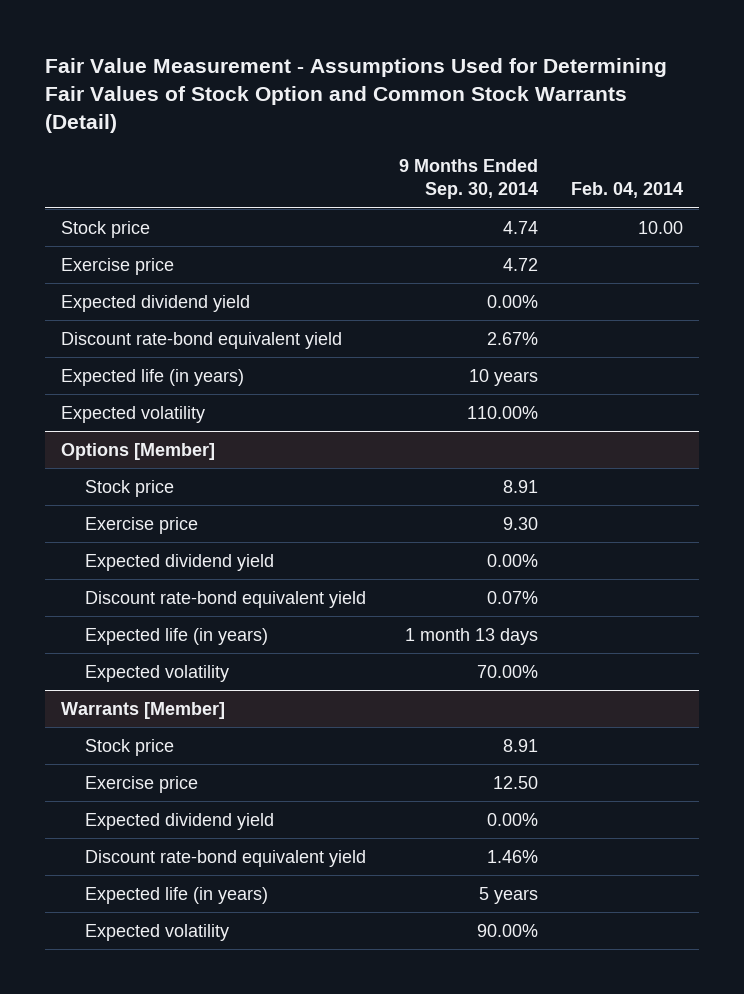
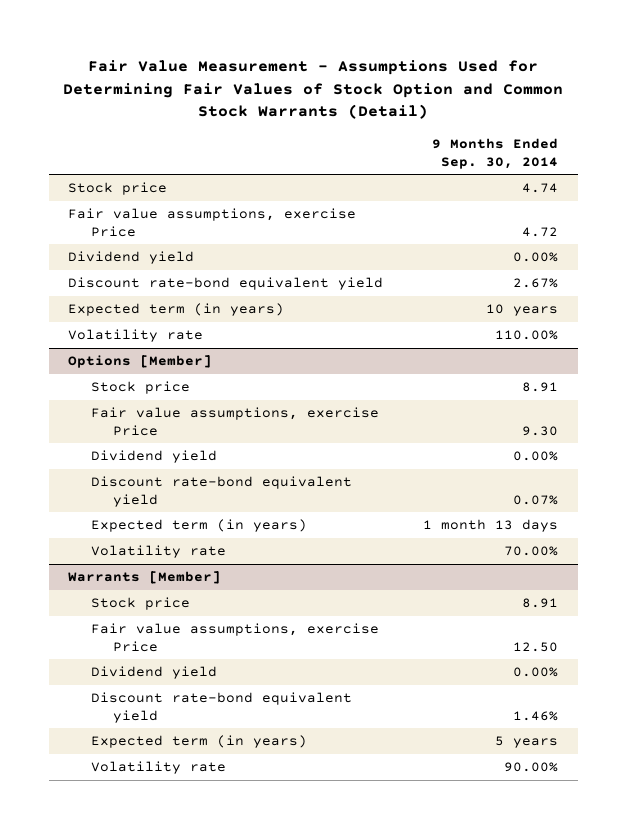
- | 9 Months Ended Sep. 30, 2014 | Feb. 04, 2014
+ | 9 Months Ended Sep. 30, 2014
- Exercise price | 4.72 |
- Expected dividend yield | 0.00% |
+ Fair value assumptions, exercise Price | 4.72
+ Dividend yield | 0.00%
- Expected life (in years) | 10 years |
- Expected volatility | 110.00% |
+ Expected term (in years) | 10 years
+ Volatility rate | 110.00%
@ Options [Member]
- Exercise price | 9.30 |
- Expected dividend yield | 0.00% |
+ Fair value assumptions, exercise Price | 9.30
+ Dividend yield | 0.00%
- Expected life (in years) | 1 month 13 days |
- Expected volatility | 70.00% |
+ Expected term (in years) | 1 month 13 days
+ Volatility rate | 70.00%
@ Warrants [Member]
- Exercise price | 12.50 |
- Expected dividend yield | 0.00% |
+ Fair value assumptions, exercise Price | 12.50
+ Dividend yield | 0.00%
- Expected life (in years) | 5 years |
- Expected volatility | 90.00% |
+ Expected term (in years) | 5 years
+ Volatility rate | 90.00%

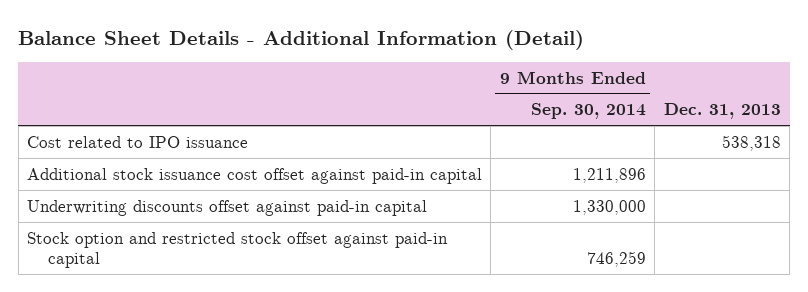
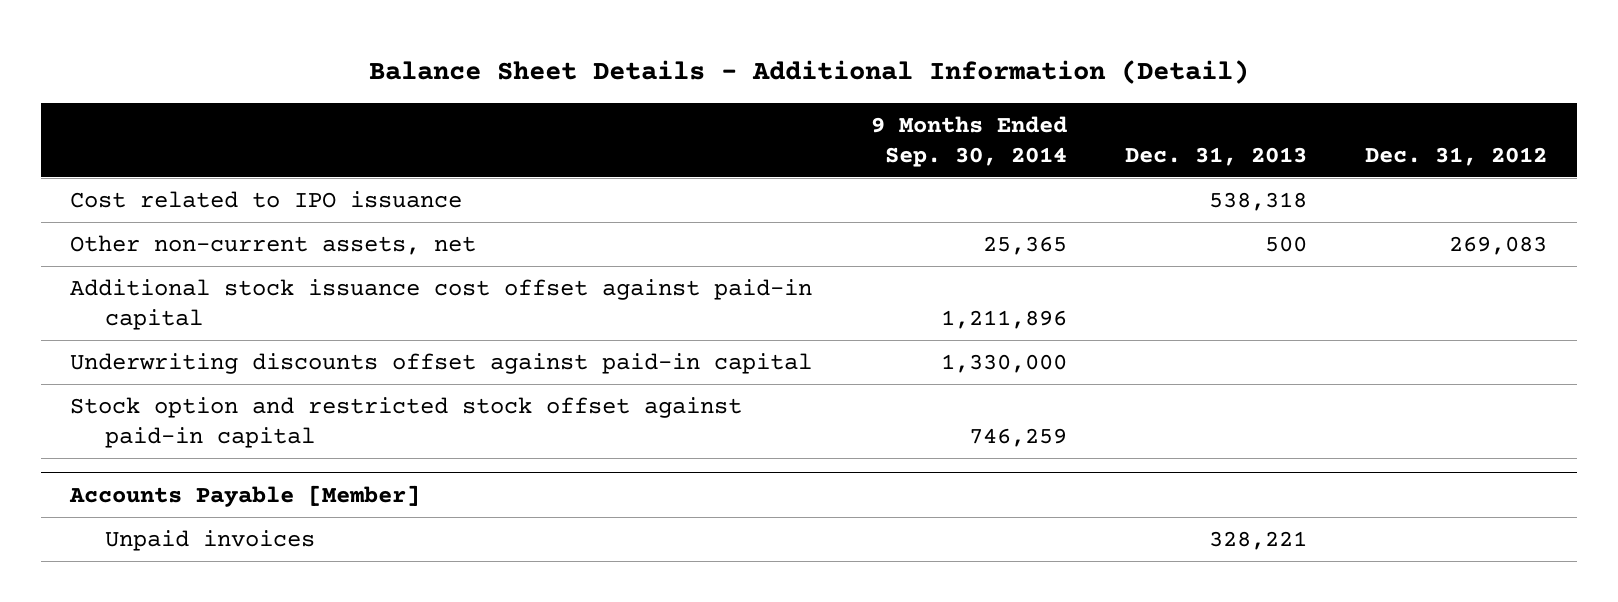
- | 9 Months Ended Sep. 30, 2014 | Dec. 31, 2013
+ | 9 Months Ended Sep. 30, 2014 | Dec. 31, 2013 | Dec. 31, 2012
+ Other non-current assets, net | 25,365 | 500 | 269,083
+ Accounts Payable [Member]
+ Unpaid invoices | | 328,221 |

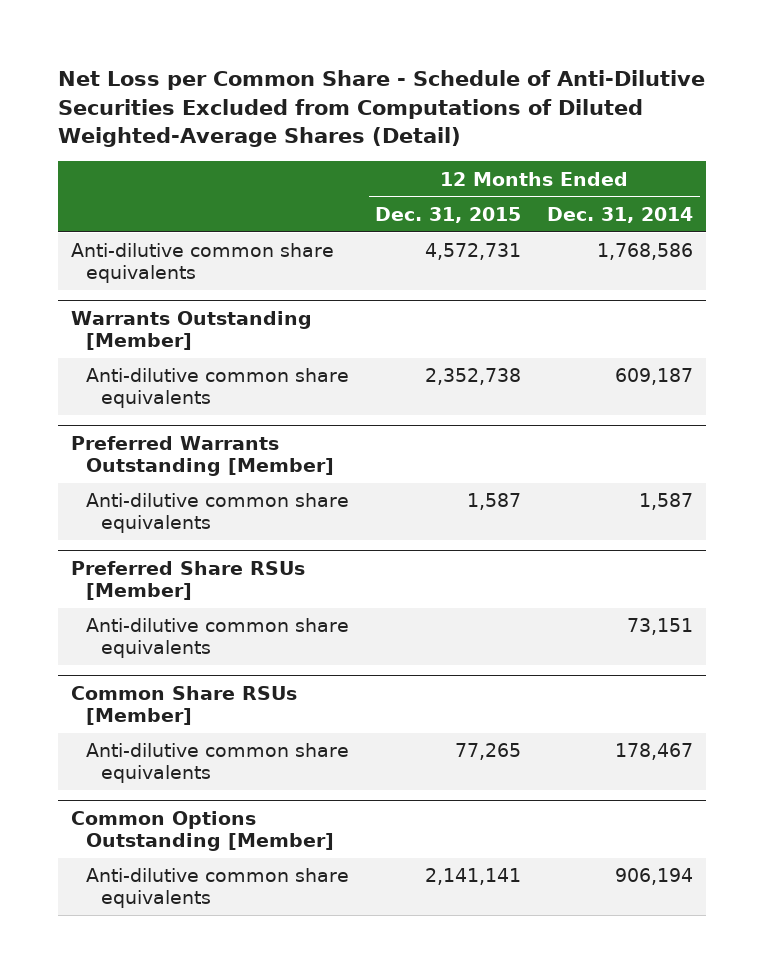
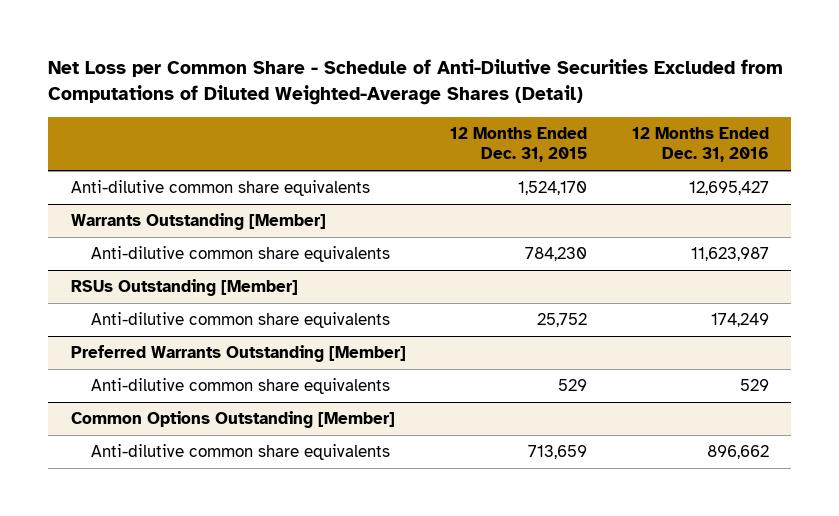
- | 12 Months Ended Dec. 31, 2015 | 12 Months Ended Dec. 31, 2014
+ | 12 Months Ended Dec. 31, 2015 | 12 Months Ended Dec. 31, 2016
- Anti-dilutive common share equivalents | 4,572,731 | 1,768,586
+ Anti-dilutive common share equivalents | 1,524,170 | 12,695,427
@ Warrants Outstanding [Member]
- Anti-dilutive common share equivalents | 2,352,738 | 609,187
+ Anti-dilutive common share equivalents | 784,230 | 11,623,987
+ RSUs Outstanding [Member]
+ Anti-dilutive common share equivalents | 25,752 | 174,249
@ Preferred Warrants Outstanding [Member]
- Anti-dilutive common share equivalents | 1,587 | 1,587
- Preferred Share RSUs [Member]
- Anti-dilutive common share equivalents | | 73,151
- Common Share RSUs [Member]
- Anti-dilutive common share equivalents | 77,265 | 178,467
@ Preferred Warrants Outstanding [Member]
+ Anti-dilutive common share equivalents | 529 | 529
@ Common Options Outstanding [Member]
- Anti-dilutive common share equivalents | 2,141,141 | 906,194
+ Anti-dilutive common share equivalents | 713,659 | 896,662

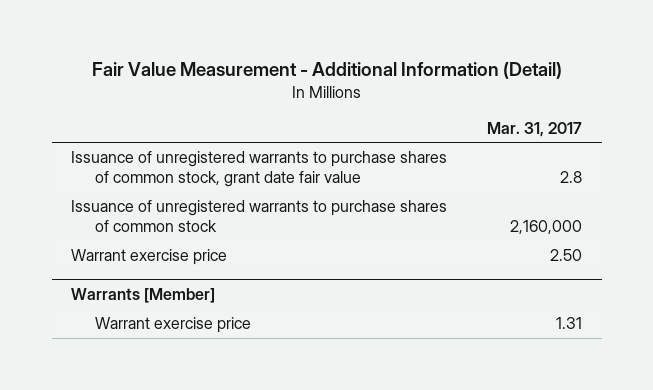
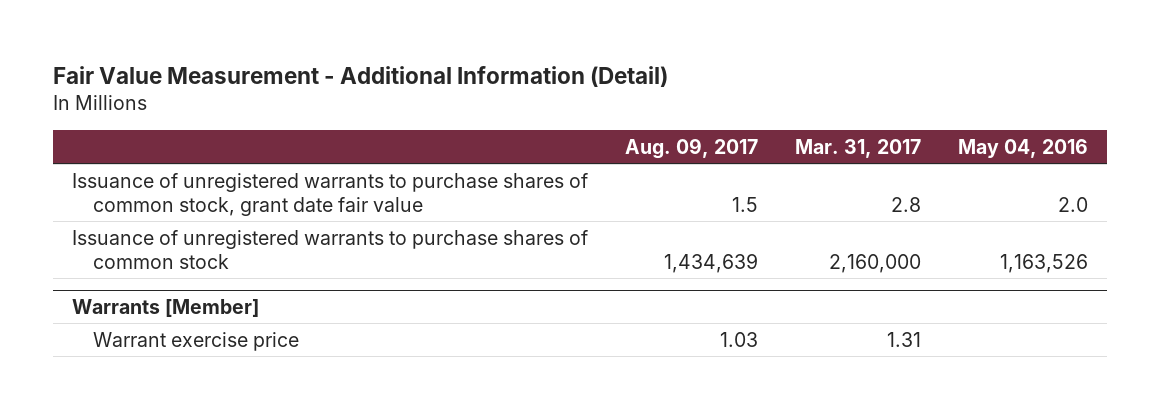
- | Mar. 31, 2017
+ | Aug. 09, 2017 | Mar. 31, 2017 | May 04, 2016
- Warrant exercise price | 2.50

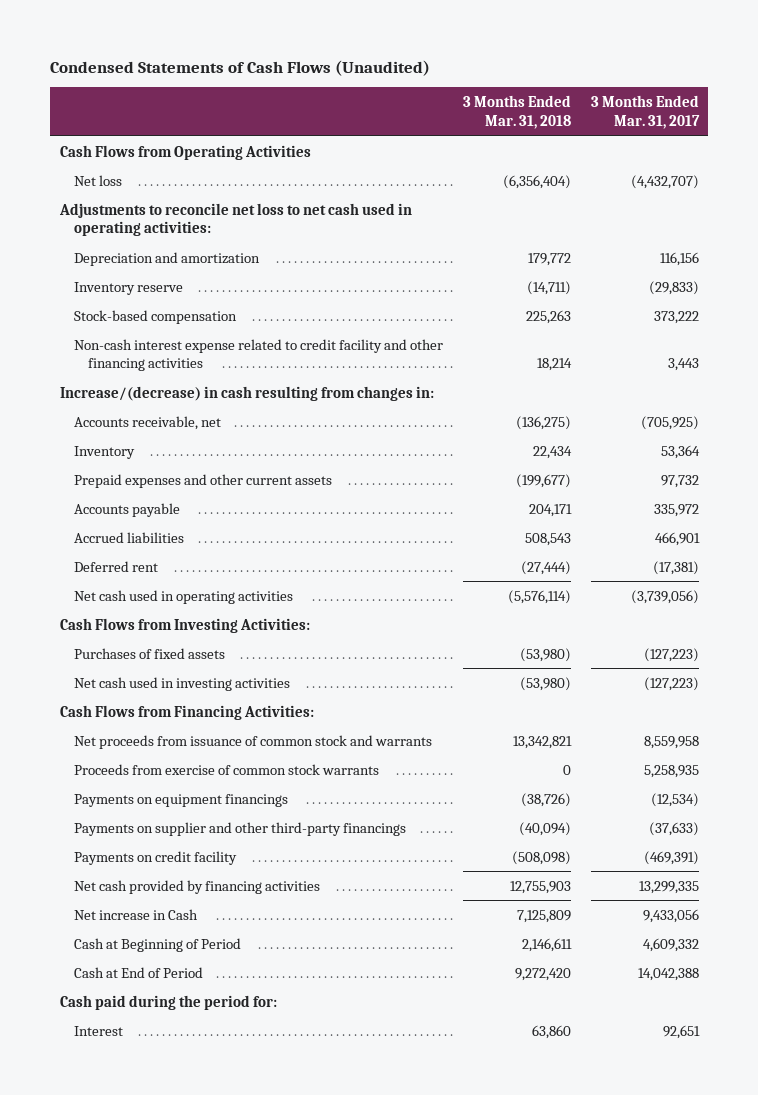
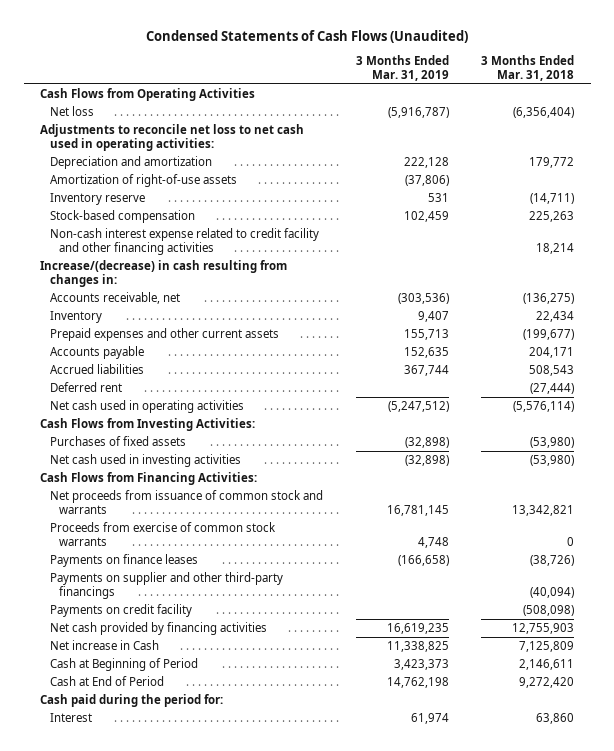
- | 3 Months Ended Mar. 31, 2018 | 3 Months Ended Mar. 31, 2017
+ | 3 Months Ended Mar. 31, 2019 | 3 Months Ended Mar. 31, 2018
+ Amortization of right-of-use assets | (37,806) |
- Payments on equipment financings | (38,726) | (12,534)
+ Payments on finance leases | (166,658) | (38,726)

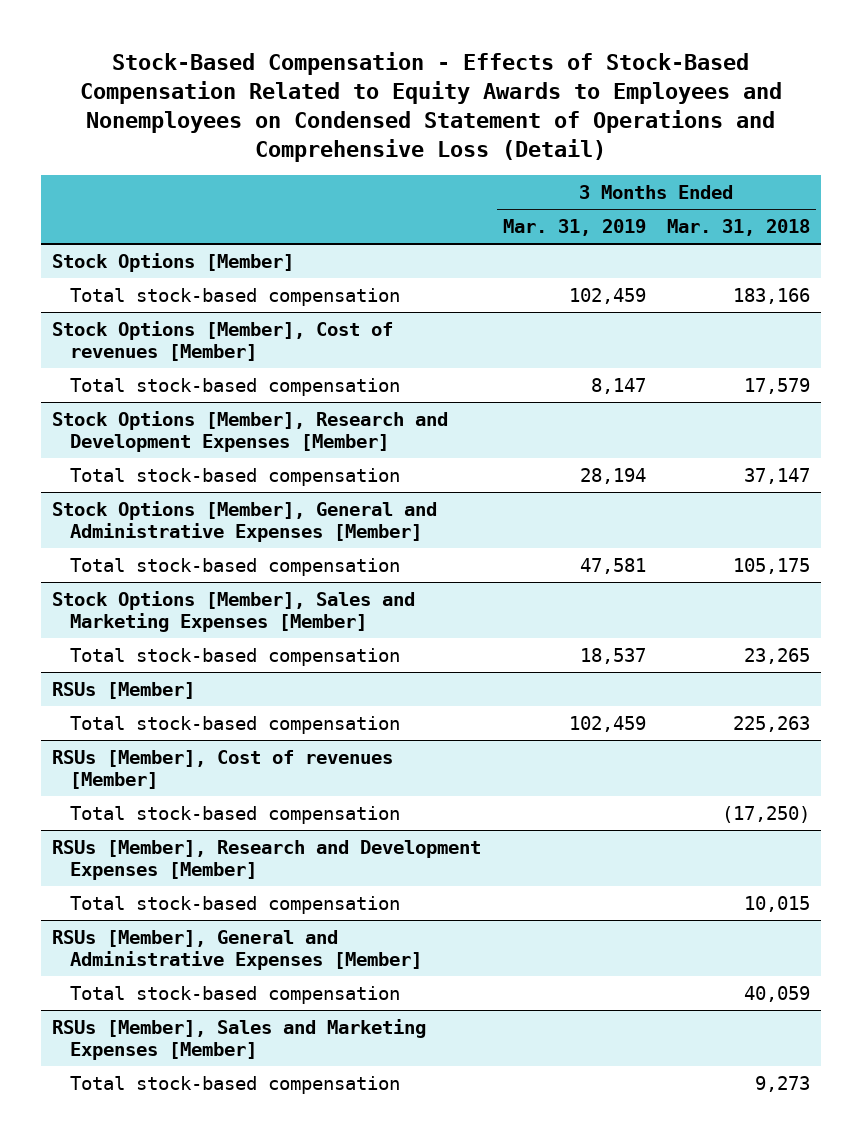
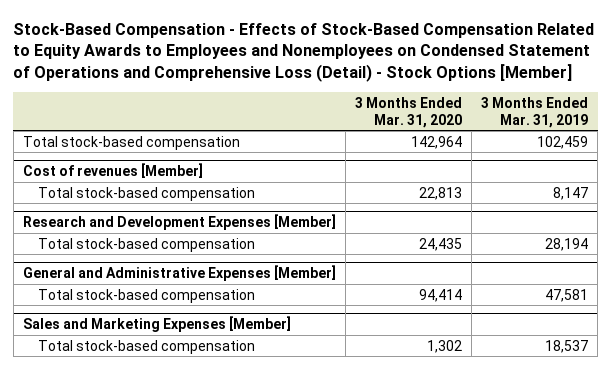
- Stock-Based Compensation - Effects of Stock-Based Compensation Related to Equity Awards to Employees and Nonemployees on Condensed Statement of Operations and Comprehensive Loss (Detail)
+ Stock-Based Compensation - Effects of Stock-Based Compensation Related to Equity Awards to Employees and Nonemployees on Condensed Statement of Operations and Comprehensive Loss (Detail) - Stock Options [Member]
- | 3 Months Ended Mar. 31, 2019 | 3 Months Ended Mar. 31, 2018
+ | 3 Months Ended Mar. 31, 2020 | 3 Months Ended Mar. 31, 2019
- Stock Options [Member]
- Stock Options [Member], Cost of revenues [Member]
+ Cost of revenues [Member]
- Stock Options [Member], Research and Development Expenses [Member]
+ Research and Development Expenses [Member]
- Stock Options [Member], General and Administrative Expenses [Member]
+ General and Administrative Expenses [Member]
- Stock Options [Member], Sales and Marketing Expenses [Member]
+ Sales and Marketing Expenses [Member]
- RSUs [Member]
- Total stock-based compensation | 102,459 | 225,263
- RSUs [Member], Cost of revenues [Member]
- Total stock-based compensation | | (17,250)
- RSUs [Member], Research and Development Expenses [Member]
- Total stock-based compensation | | 10,015
- RSUs [Member], General and Administrative Expenses [Member]
- Total stock-based compensation | | 40,059
- RSUs [Member], Sales and Marketing Expenses [Member]
- Total stock-based compensation | | 9,273

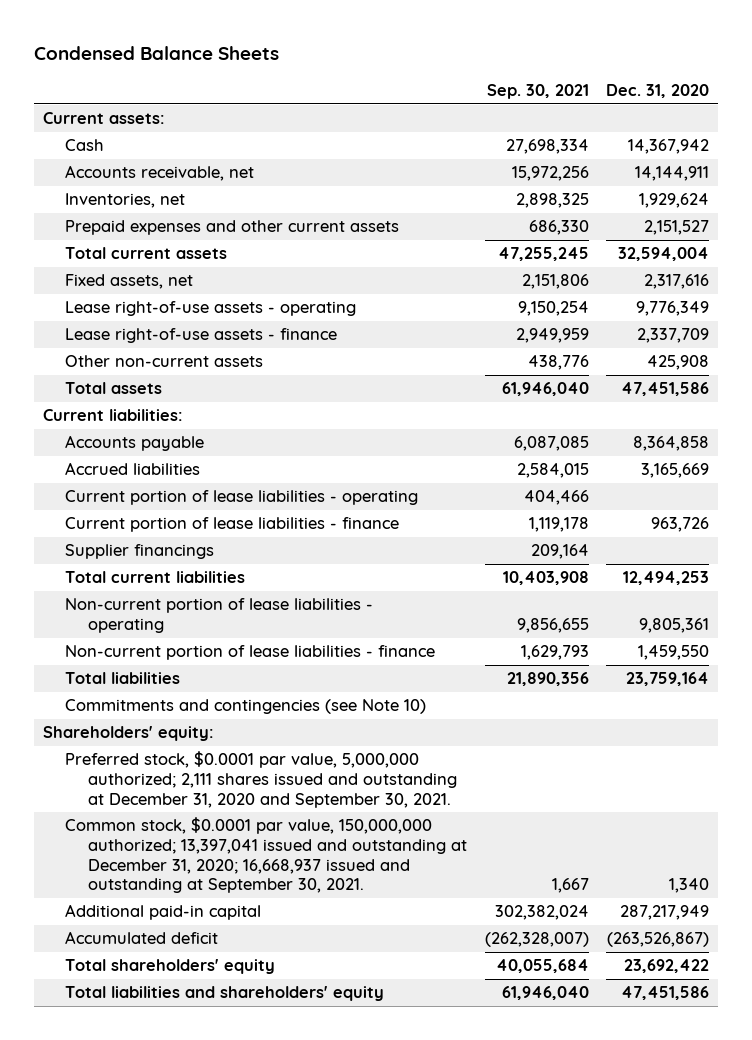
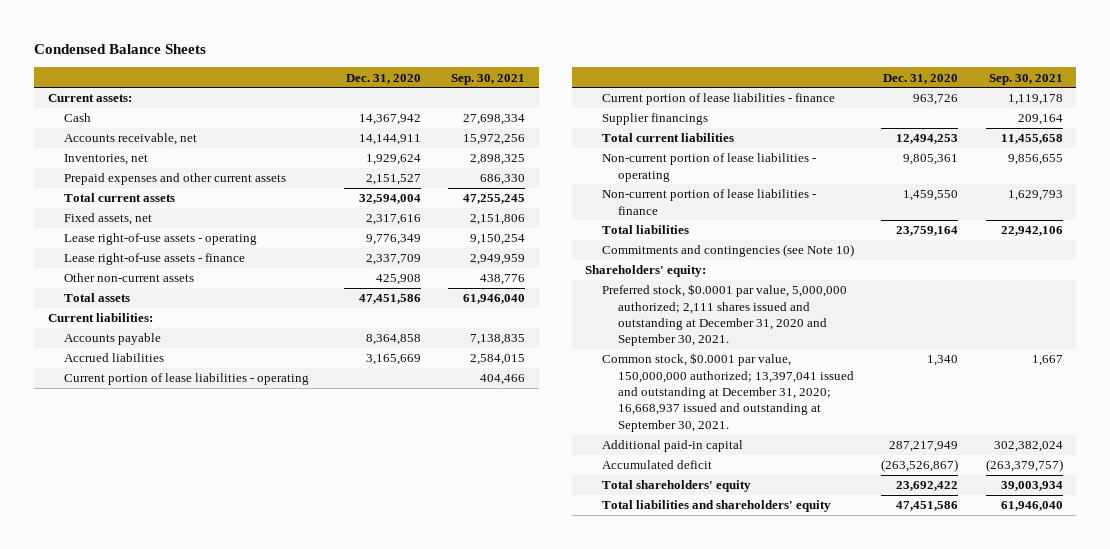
- | Sep. 30, 2021 | Dec. 31, 2020
+ | Dec. 31, 2020 | Sep. 30, 2021
- Accounts payable | 6,087,085 | 8,364,858
+ Accounts payable | 8,364,858 | 7,138,835
- Total current liabilities | 10,403,908 | 12,494,253
+ Total current liabilities | 12,494,253 | 11,455,658
- Total liabilities | 21,890,356 | 23,759,164
+ Total liabilities | 23,759,164 | 22,942,106
- Accumulated deficit | (262,328,007) | (263,526,867)
- Total shareholders' equity | 40,055,684 | 23,692,422
+ Accumulated deficit | (263,526,867) | (263,379,757)
+ Total shareholders' equity | 23,692,422 | 39,003,934

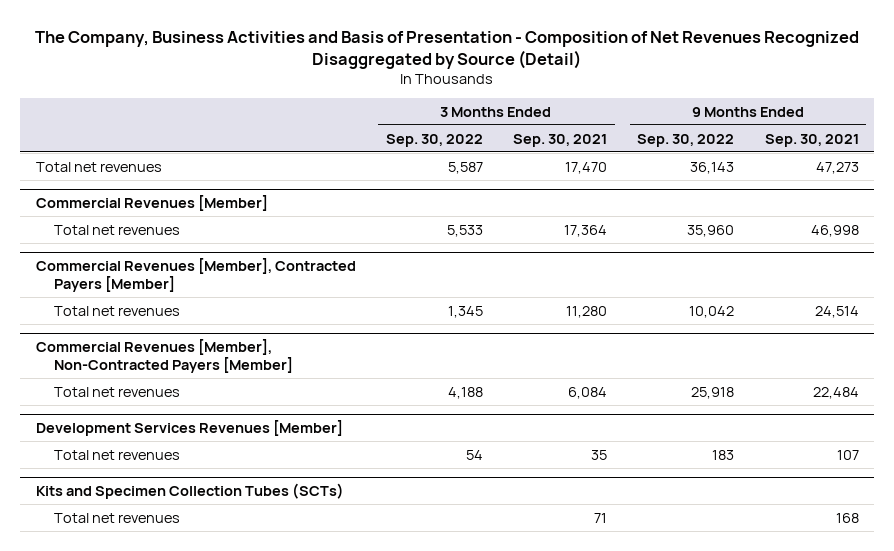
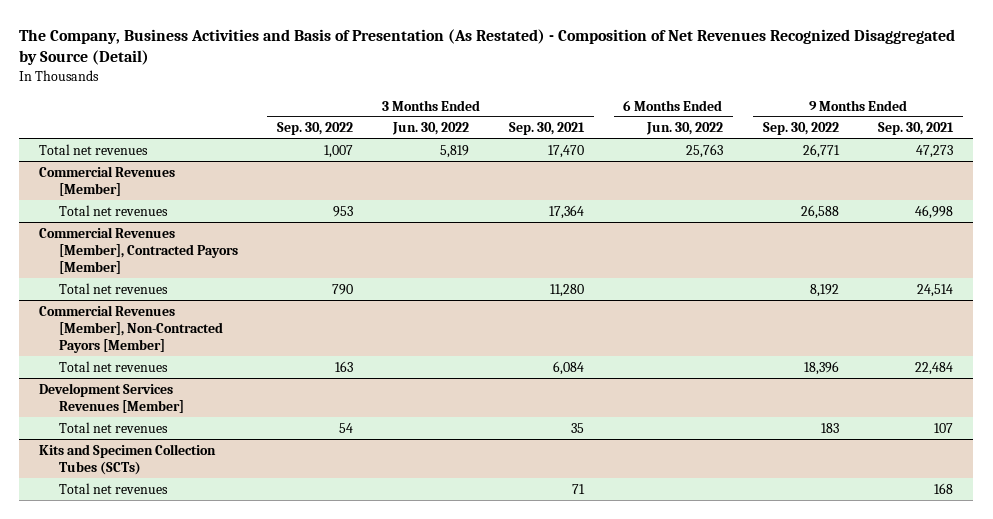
- The Company, Business Activities and Basis of Presentation - Composition of Net Revenues Recognized Disaggregated by Source (Detail)
+ The Company, Business Activities and Basis of Presentation (As Restated) - Composition of Net Revenues Recognized Disaggregated by Source (Detail)
- | 3 Months Ended Sep. 30, 2022 | 3 Months Ended Sep. 30, 2021 | 9 Months Ended Sep. 30, 2022 | 9 Months Ended Sep. 30, 2021
+ | 3 Months Ended Sep. 30, 2022 | 3 Months Ended Jun. 30, 2022 | 3 Months Ended Sep. 30, 2021 | 6 Months Ended Jun. 30, 2022 | 9 Months Ended Sep. 30, 2022 | 9 Months Ended Sep. 30, 2021
- Total net revenues | 5,587 | 17,470 | 36,143 | 47,273
+ Total net revenues | 1,007 | 5,819 | 17,470 | 25,763 | 26,771 | 47,273
@ Commercial Revenues [Member]
- Total net revenues | 5,533 | 17,364 | 35,960 | 46,998
- Commercial Revenues [Member], Contracted Payers [Member]
- Total net revenues | 1,345 | 11,280 | 10,042 | 24,514
- Commercial Revenues [Member], Non-Contracted Payers [Member]
- Total net revenues | 4,188 | 6,084 | 25,918 | 22,484
@ Commercial Revenues [Member]
+ Total net revenues | 953 | | 17,364 | | 26,588 | 46,998
+ Commercial Revenues [Member], Contracted Payors [Member]
+ Total net revenues | 790 | | 11,280 | | 8,192 | 24,514
+ Commercial Revenues [Member], Non-Contracted Payors [Member]
+ Total net revenues | 163 | | 6,084 | | 18,396 | 22,484

